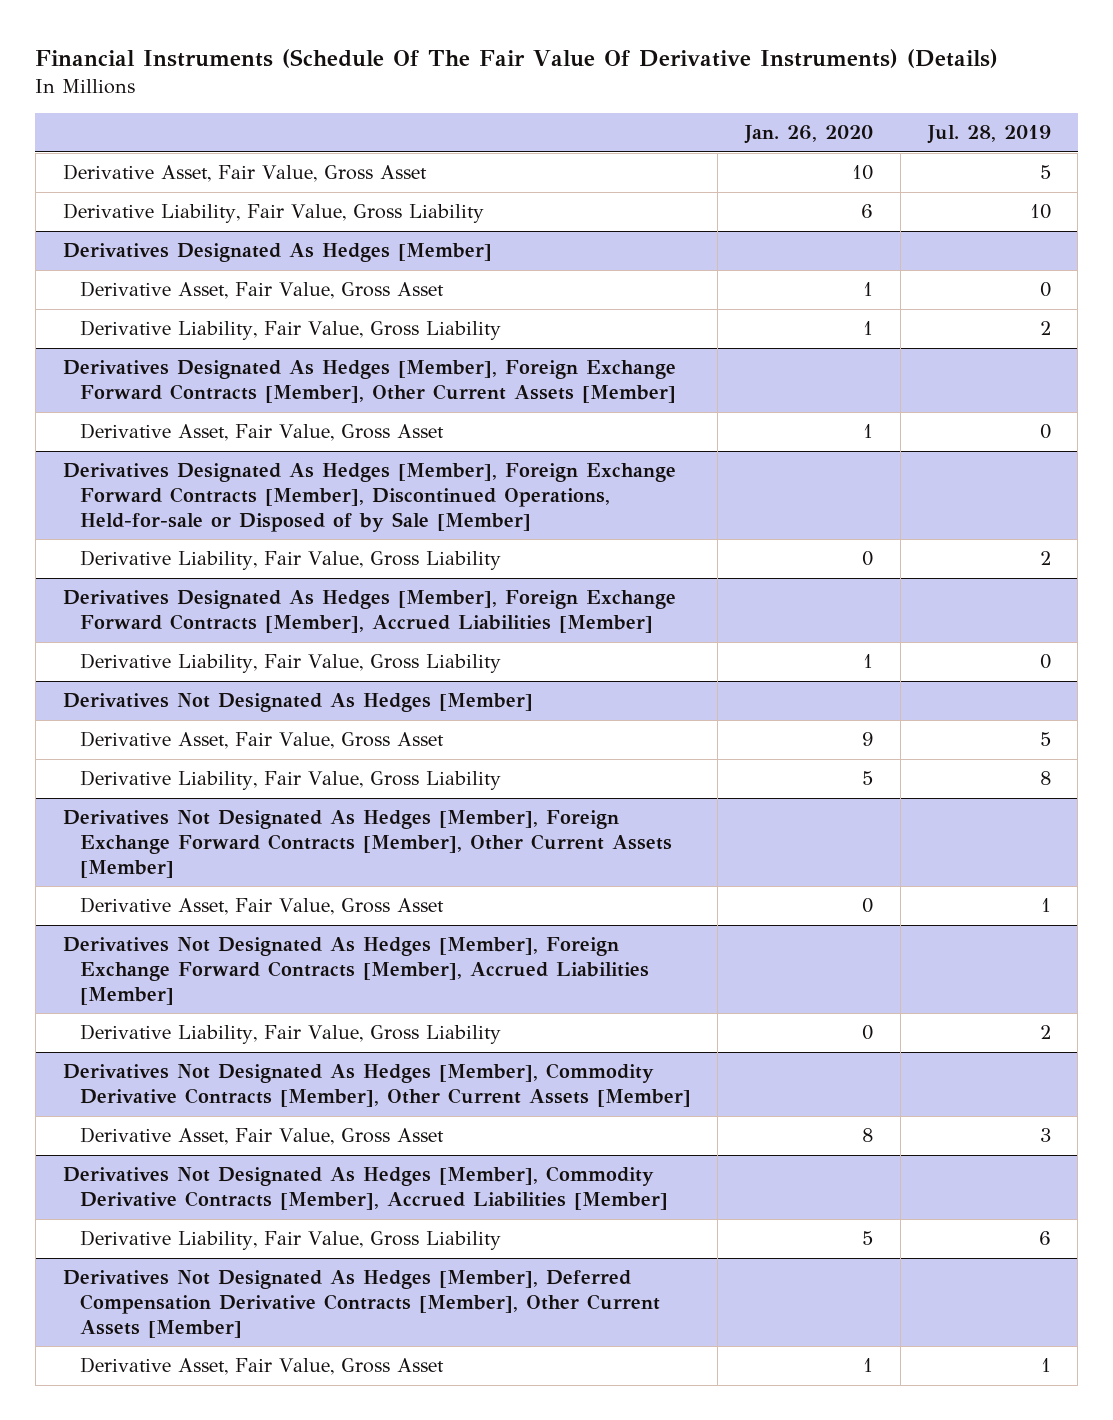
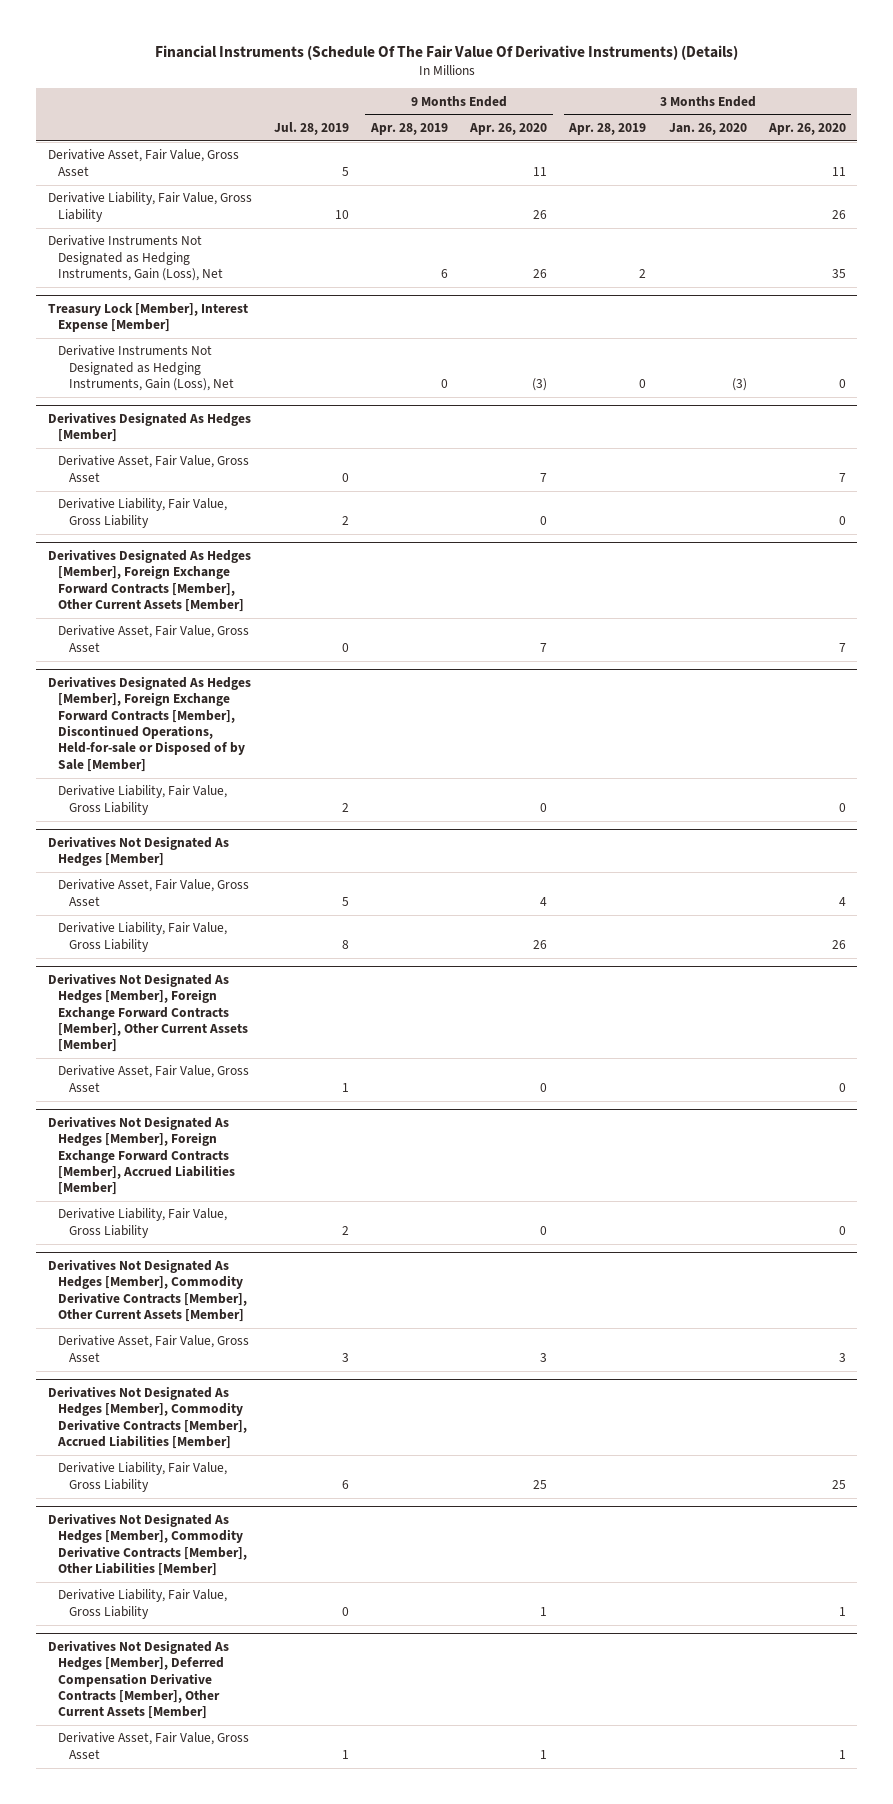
- | Jan. 26, 2020 | Jul. 28, 2019
+ | Jul. 28, 2019 | 9 Months Ended Apr. 28, 2019 | 9 Months Ended Apr. 26, 2020 | 3 Months Ended Apr. 28, 2019 | 3 Months Ended Jan. 26, 2020 | 3 Months Ended Apr. 26, 2020
+ Derivative Instruments Not Designated as Hedging Instruments, Gain (Loss), Net | | 6 | 26 | 2 | | 35
+ Treasury Lock [Member], Interest Expense [Member]
+ Derivative Instruments Not Designated as Hedging Instruments, Gain (Loss), Net | | 0 | (3) | 0 | (3) | 0
- Derivatives Designated As Hedges [Member], Foreign Exchange Forward Contracts [Member], Accrued Liabilities [Member]
- Derivative Liability, Fair Value, Gross Liability | 1 | 0
+ Derivatives Not Designated As Hedges [Member], Commodity Derivative Contracts [Member], Other Liabilities [Member]
+ Derivative Liability, Fair Value, Gross Liability | 0 | | 1 | | | 1

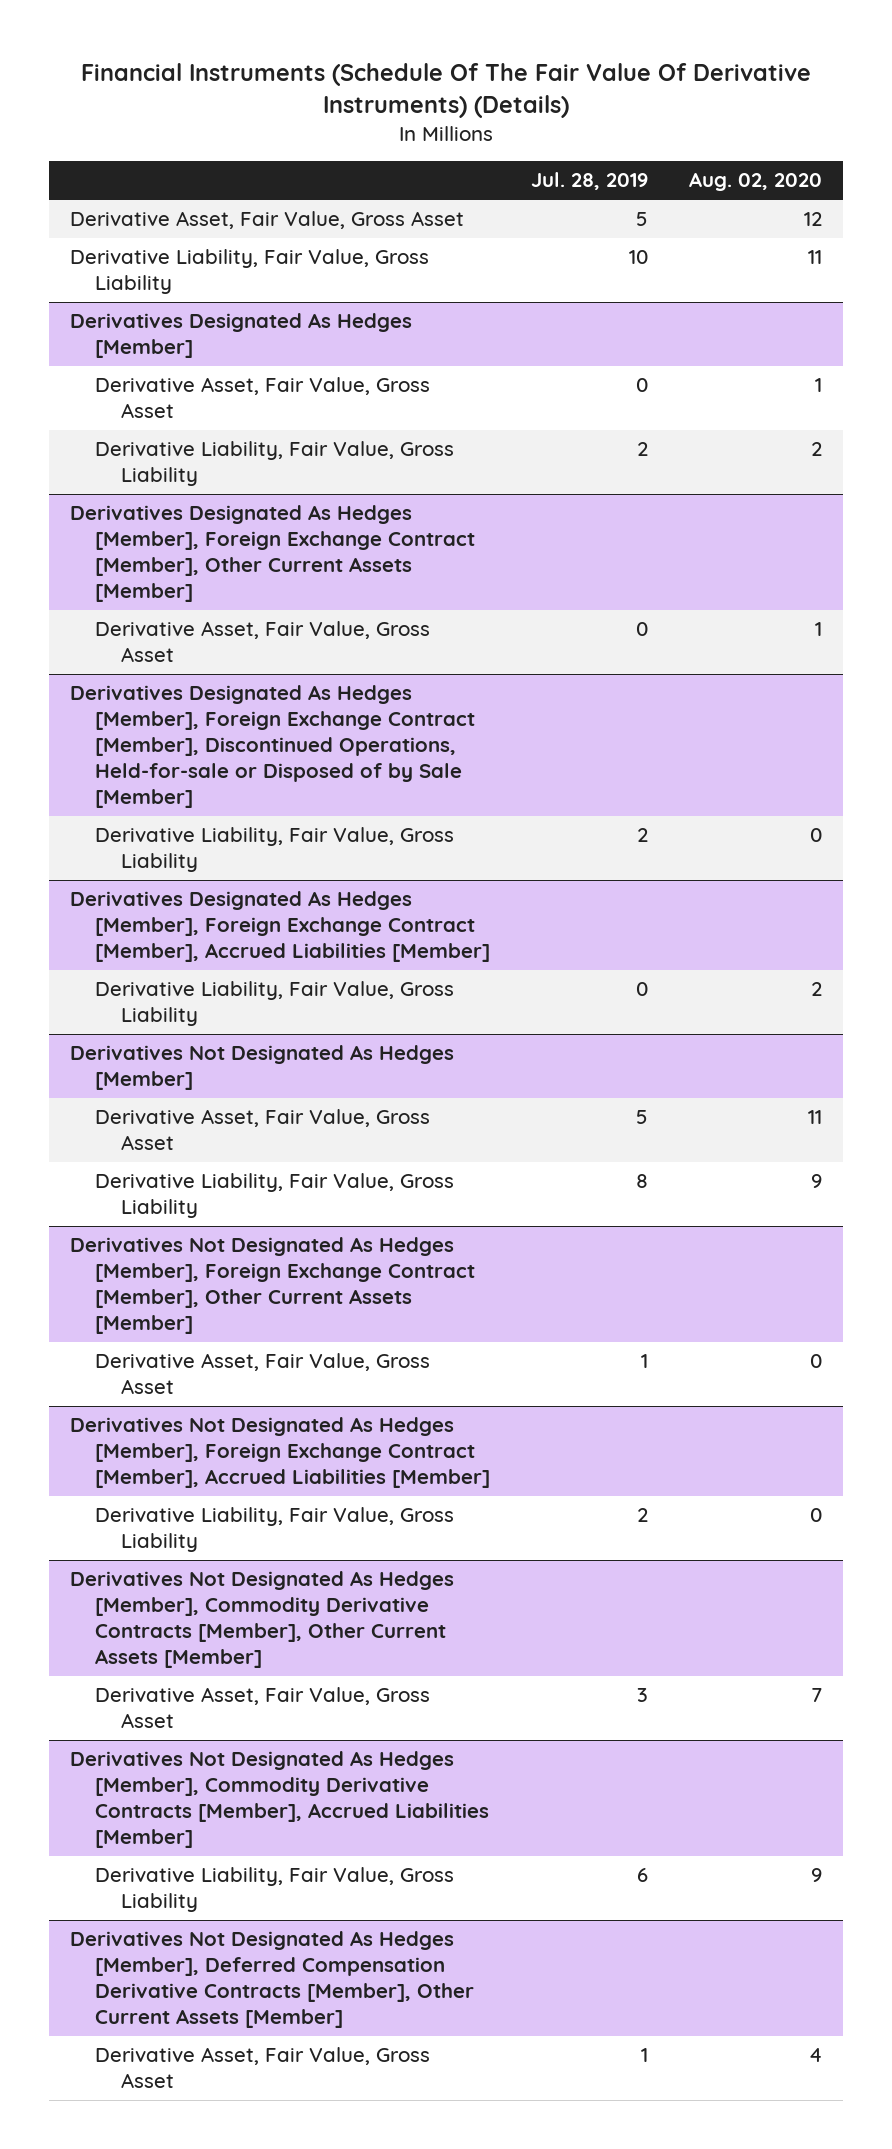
- | Jul. 28, 2019 | 9 Months Ended Apr. 28, 2019 | 9 Months Ended Apr. 26, 2020 | 3 Months Ended Apr. 28, 2019 | 3 Months Ended Jan. 26, 2020 | 3 Months Ended Apr. 26, 2020
+ | Jul. 28, 2019 | Aug. 02, 2020
- Derivative Instruments Not Designated as Hedging Instruments, Gain (Loss), Net | | 6 | 26 | 2 | | 35
- Treasury Lock [Member], Interest Expense [Member]
- Derivative Instruments Not Designated as Hedging Instruments, Gain (Loss), Net | | 0 | (3) | 0 | (3) | 0
- Derivatives Designated As Hedges [Member], Foreign Exchange Forward Contracts [Member], Other Current Assets [Member]
+ Derivatives Designated As Hedges [Member], Foreign Exchange Contract [Member], Other Current Assets [Member]
- Derivatives Designated As Hedges [Member], Foreign Exchange Forward Contracts [Member], Discontinued Operations, Held-for-sale or Disposed of by Sale [Member]
+ Derivatives Designated As Hedges [Member], Foreign Exchange Contract [Member], Discontinued Operations, Held-for-sale or Disposed of by Sale [Member]
+ Derivatives Designated As Hedges [Member], Foreign Exchange Contract [Member], Accrued Liabilities [Member]
+ Derivative Liability, Fair Value, Gross Liability | 0 | 2
- Derivatives Not Designated As Hedges [Member], Foreign Exchange Forward Contracts [Member], Other Current Assets [Member]
+ Derivatives Not Designated As Hedges [Member], Foreign Exchange Contract [Member], Other Current Assets [Member]
- Derivatives Not Designated As Hedges [Member], Foreign Exchange Forward Contracts [Member], Accrued Liabilities [Member]
+ Derivatives Not Designated As Hedges [Member], Foreign Exchange Contract [Member], Accrued Liabilities [Member]
- Derivatives Not Designated As Hedges [Member], Commodity Derivative Contracts [Member], Other Liabilities [Member]
- Derivative Liability, Fair Value, Gross Liability | 0 | | 1 | | | 1

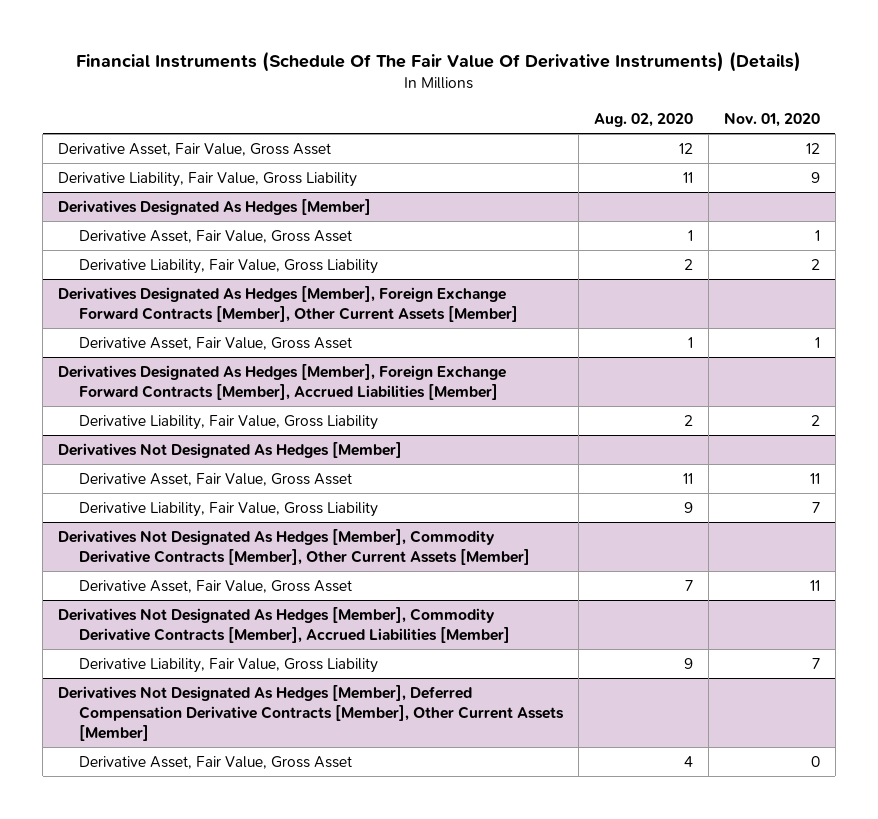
- | Jul. 28, 2019 | Aug. 02, 2020
+ | Aug. 02, 2020 | Nov. 01, 2020
- Derivatives Designated As Hedges [Member], Foreign Exchange Contract [Member], Other Current Assets [Member]
+ Derivatives Designated As Hedges [Member], Foreign Exchange Forward Contracts [Member], Other Current Assets [Member]
- Derivatives Designated As Hedges [Member], Foreign Exchange Contract [Member], Discontinued Operations, Held-for-sale or Disposed of by Sale [Member]
- Derivative Liability, Fair Value, Gross Liability | 2 | 0
- Derivatives Designated As Hedges [Member], Foreign Exchange Contract [Member], Accrued Liabilities [Member]
+ Derivatives Designated As Hedges [Member], Foreign Exchange Forward Contracts [Member], Accrued Liabilities [Member]
- Derivatives Not Designated As Hedges [Member], Foreign Exchange Contract [Member], Other Current Assets [Member]
- Derivative Asset, Fair Value, Gross Asset | 1 | 0
- Derivatives Not Designated As Hedges [Member], Foreign Exchange Contract [Member], Accrued Liabilities [Member]
- Derivative Liability, Fair Value, Gross Liability | 2 | 0

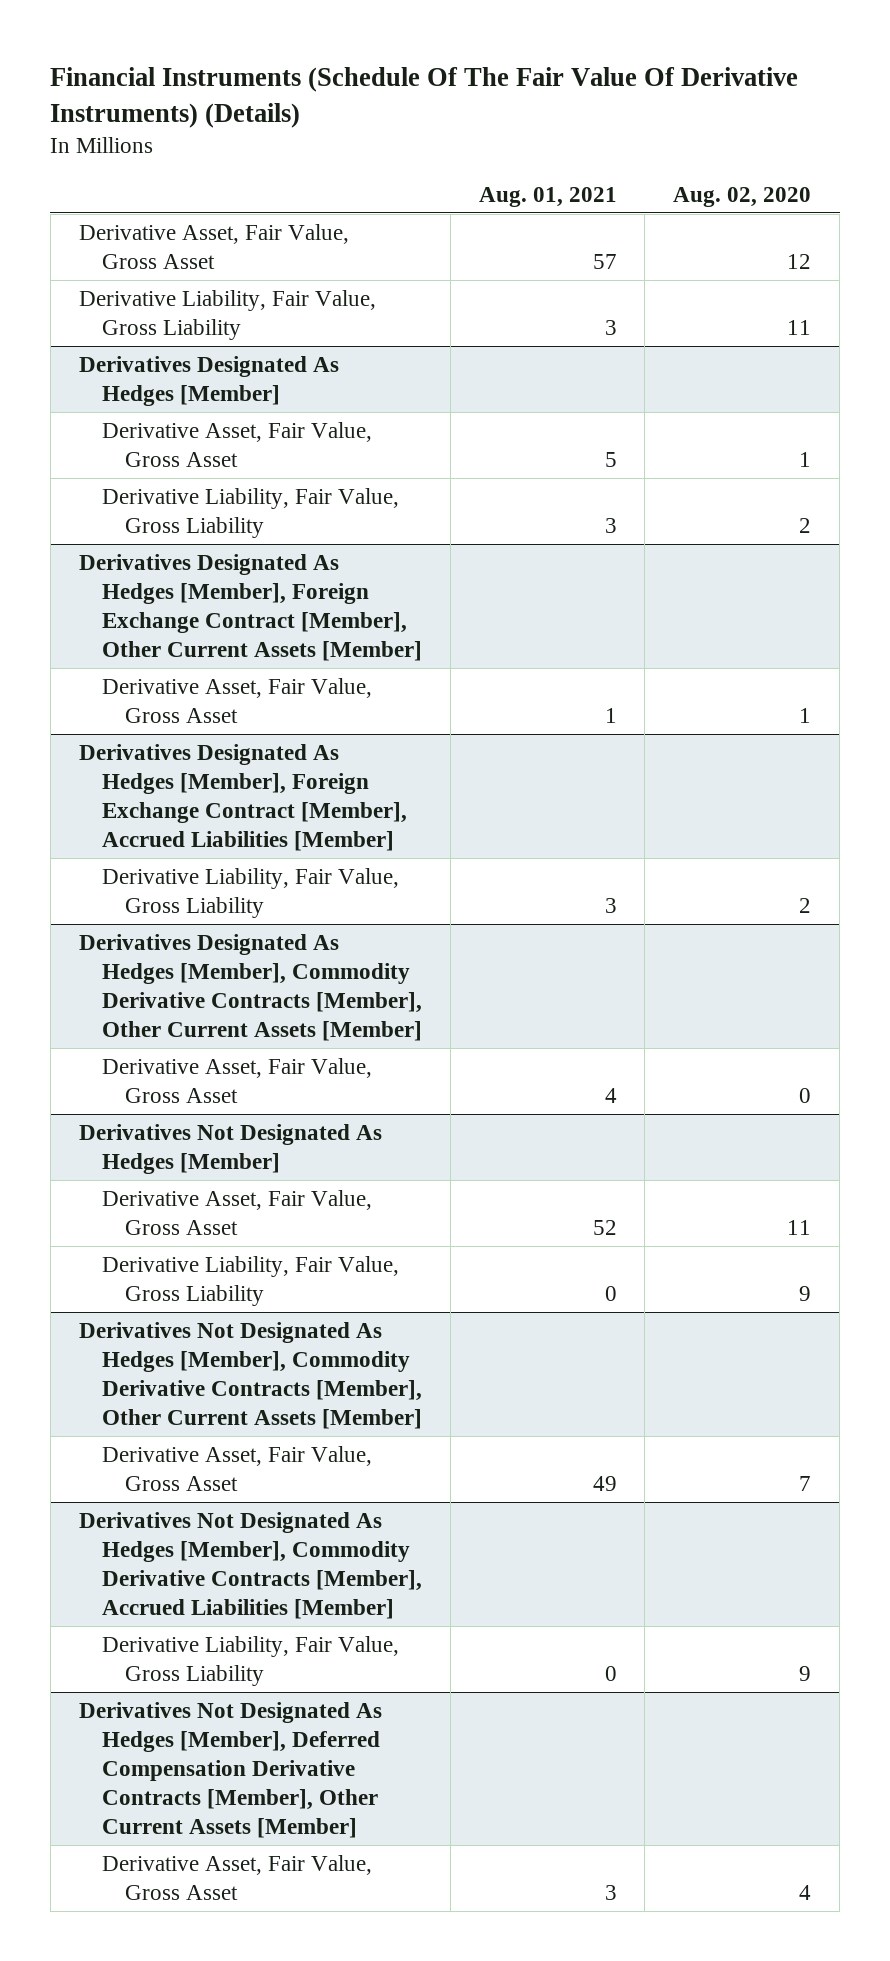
- | Aug. 02, 2020 | Nov. 01, 2020
+ | Aug. 01, 2021 | Aug. 02, 2020
- Derivatives Designated As Hedges [Member], Foreign Exchange Forward Contracts [Member], Other Current Assets [Member]
+ Derivatives Designated As Hedges [Member], Foreign Exchange Contract [Member], Other Current Assets [Member]
- Derivatives Designated As Hedges [Member], Foreign Exchange Forward Contracts [Member], Accrued Liabilities [Member]
+ Derivatives Designated As Hedges [Member], Foreign Exchange Contract [Member], Accrued Liabilities [Member]
+ Derivatives Designated As Hedges [Member], Commodity Derivative Contracts [Member], Other Current Assets [Member]
+ Derivative Asset, Fair Value, Gross Asset | 4 | 0

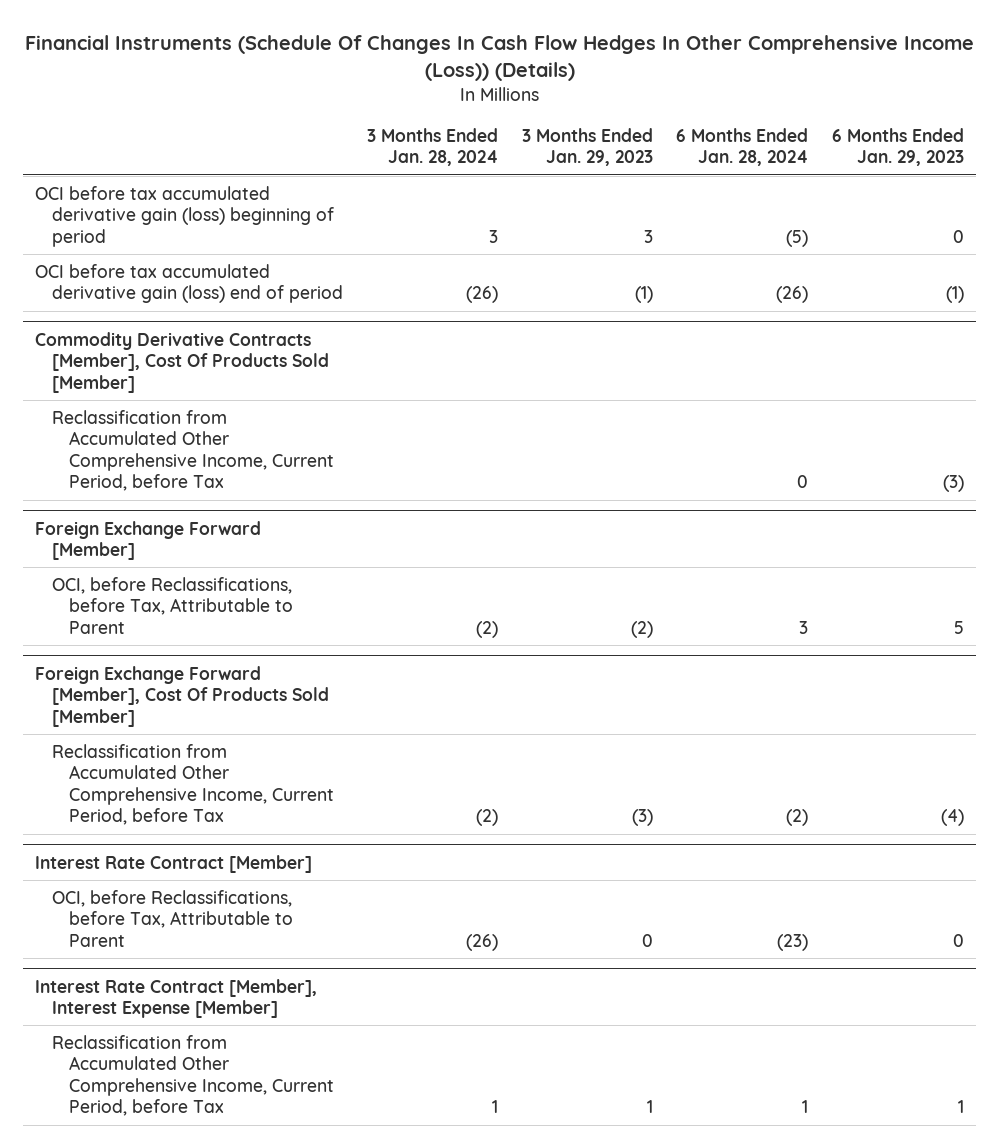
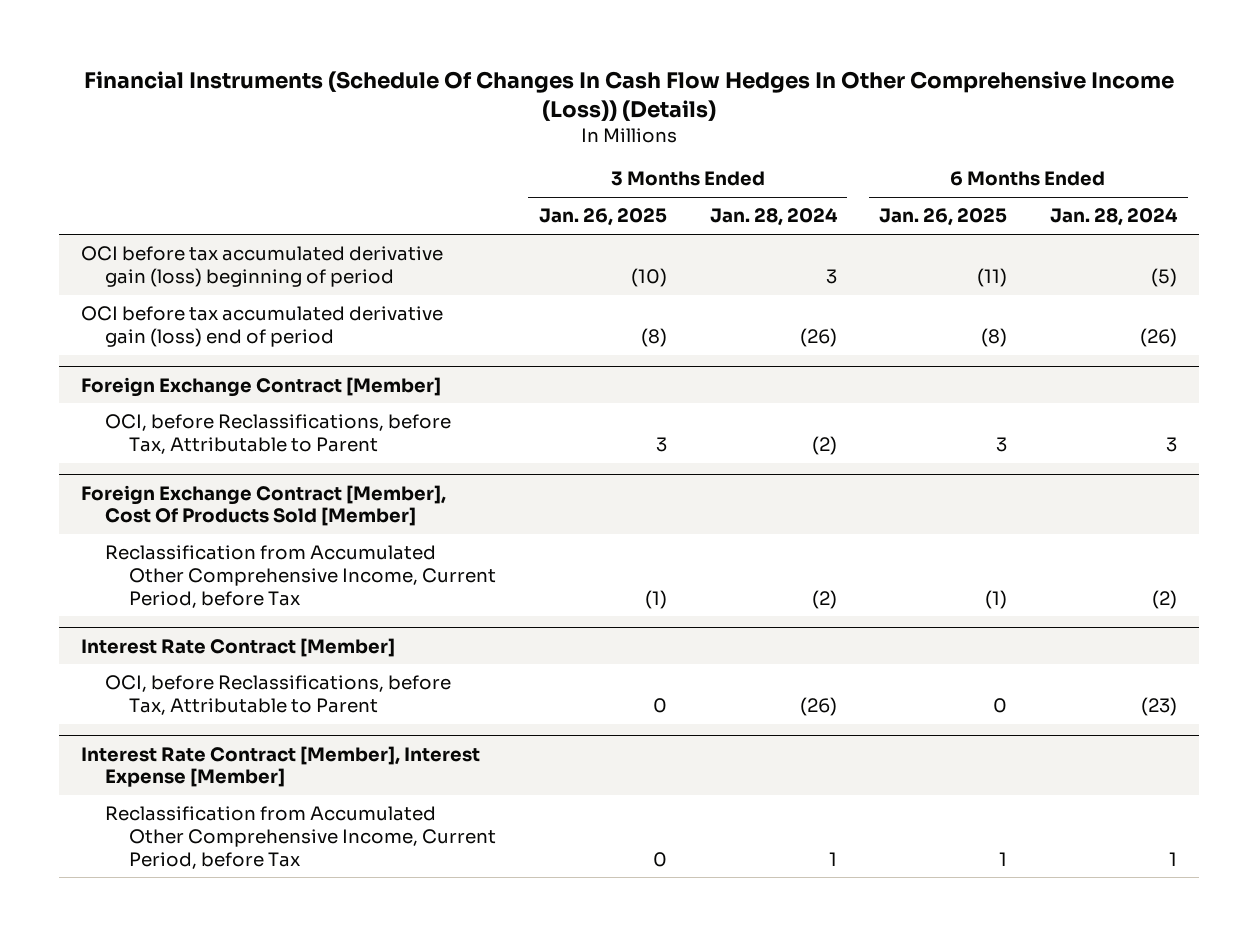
- | 3 Months Ended Jan. 28, 2024 | 3 Months Ended Jan. 29, 2023 | 6 Months Ended Jan. 28, 2024 | 6 Months Ended Jan. 29, 2023
+ | 3 Months Ended Jan. 26, 2025 | 3 Months Ended Jan. 28, 2024 | 6 Months Ended Jan. 26, 2025 | 6 Months Ended Jan. 28, 2024
- Commodity Derivative Contracts [Member], Cost Of Products Sold [Member]
- Reclassification from Accumulated Other Comprehensive Income, Current Period, before Tax | | | 0 | (3)
- Foreign Exchange Forward [Member]
+ Foreign Exchange Contract [Member]
- Foreign Exchange Forward [Member], Cost Of Products Sold [Member]
+ Foreign Exchange Contract [Member], Cost Of Products Sold [Member]

